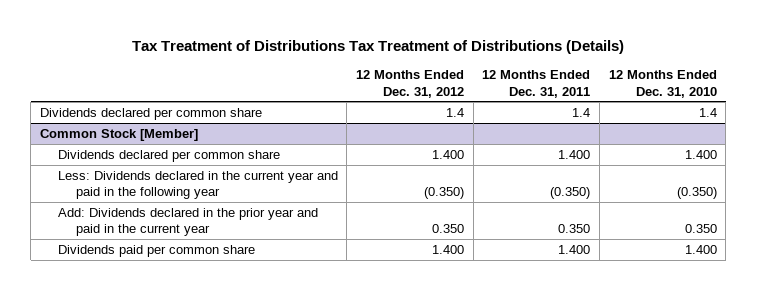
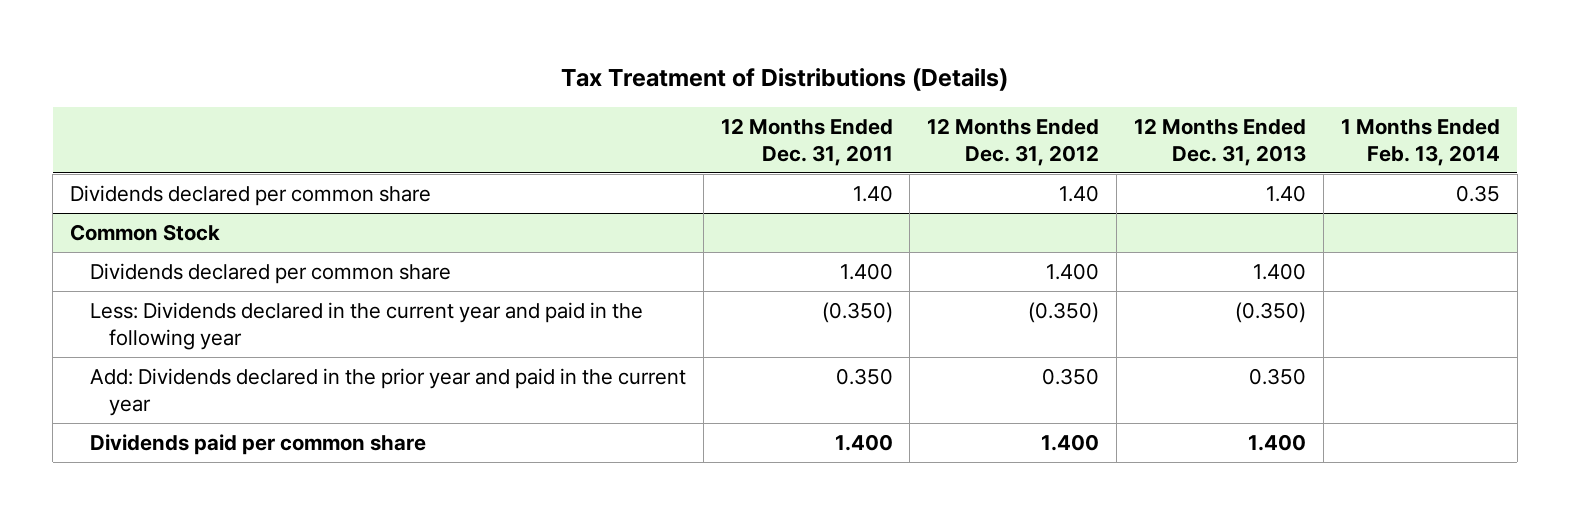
- Tax Treatment of Distributions Tax Treatment of Distributions (Details)
+ Tax Treatment of Distributions (Details)
- | 12 Months Ended Dec. 31, 2012 | 12 Months Ended Dec. 31, 2011 | 12 Months Ended Dec. 31, 2010
+ | 12 Months Ended Dec. 31, 2011 | 12 Months Ended Dec. 31, 2012 | 12 Months Ended Dec. 31, 2013 | 1 Months Ended Feb. 13, 2014
- Dividends declared per common share | 1.4 | 1.4 | 1.4
- Common Stock [Member]
+ Dividends declared per common share | 1.40 | 1.40 | 1.40 | 0.35
+ Common Stock

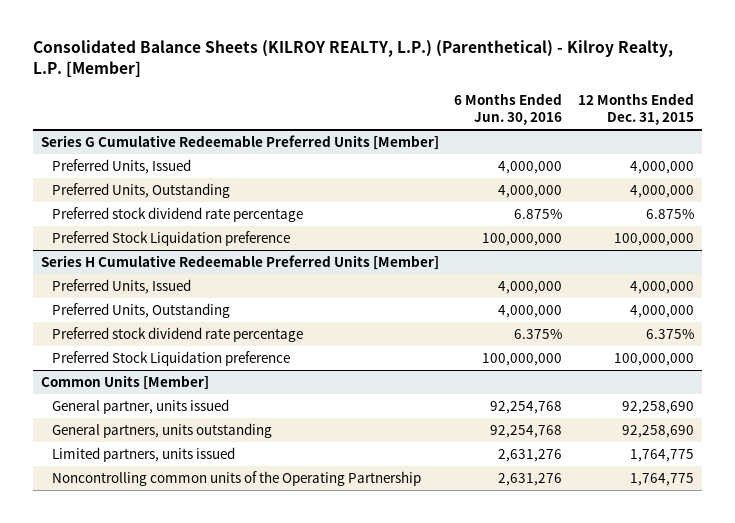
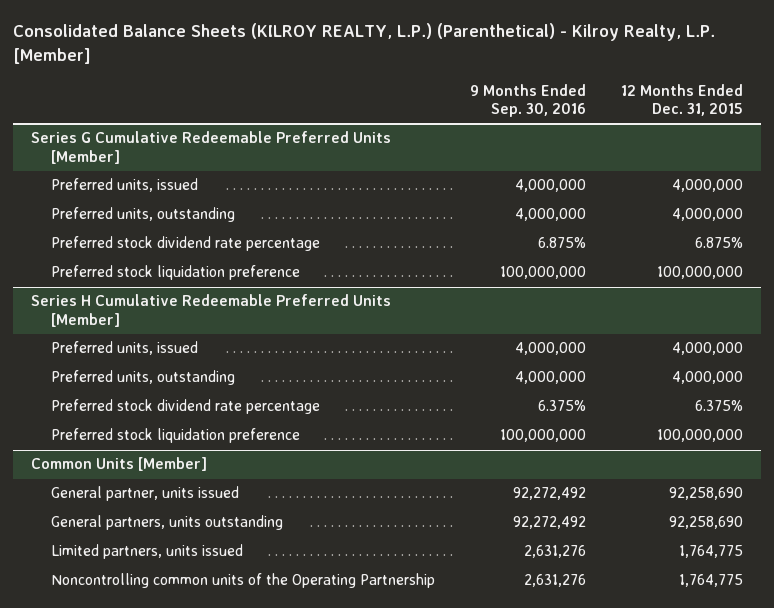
- | 6 Months Ended Jun. 30, 2016 | 12 Months Ended Dec. 31, 2015
+ | 9 Months Ended Sep. 30, 2016 | 12 Months Ended Dec. 31, 2015
@ Series G Cumulative Redeemable Preferred Units [Member]
- Preferred Units, Issued | 4,000,000 | 4,000,000
- Preferred Units, Outstanding | 4,000,000 | 4,000,000
+ Preferred units, issued | 4,000,000 | 4,000,000
+ Preferred units, outstanding | 4,000,000 | 4,000,000
- Preferred Stock Liquidation preference | 100,000,000 | 100,000,000
+ Preferred stock liquidation preference | 100,000,000 | 100,000,000
@ Series H Cumulative Redeemable Preferred Units [Member]
- Preferred Units, Issued | 4,000,000 | 4,000,000
- Preferred Units, Outstanding | 4,000,000 | 4,000,000
+ Preferred units, issued | 4,000,000 | 4,000,000
+ Preferred units, outstanding | 4,000,000 | 4,000,000
- Preferred Stock Liquidation preference | 100,000,000 | 100,000,000
+ Preferred stock liquidation preference | 100,000,000 | 100,000,000

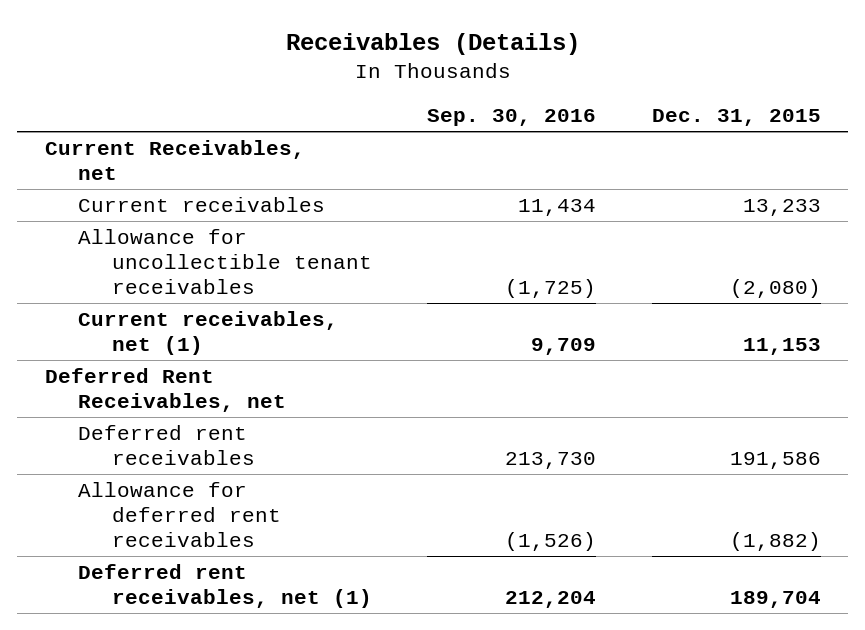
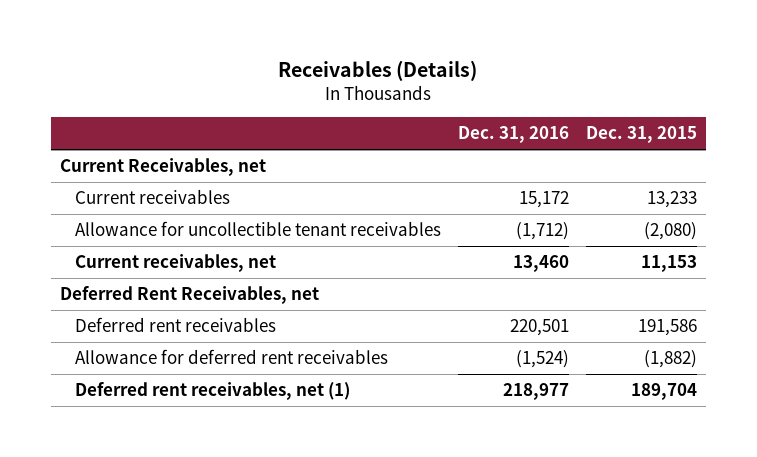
- | Sep. 30, 2016 | Dec. 31, 2015
+ | Dec. 31, 2016 | Dec. 31, 2015
- Current receivables, net (1) | 9,709 | 11,153
+ Current receivables, net | 13,460 | 11,153

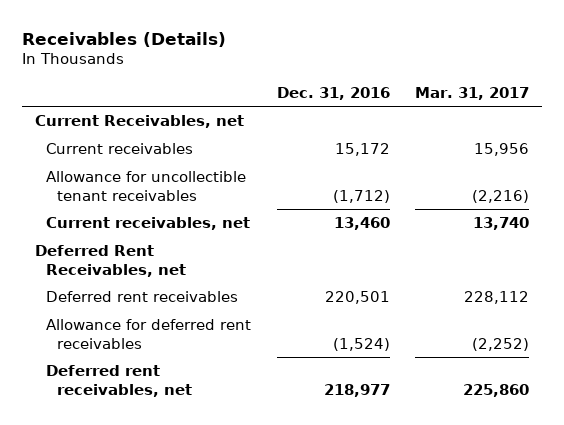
- | Dec. 31, 2016 | Dec. 31, 2015
+ | Dec. 31, 2016 | Mar. 31, 2017
- Deferred rent receivables, net (1) | 218,977 | 189,704
+ Deferred rent receivables, net | 218,977 | 225,860

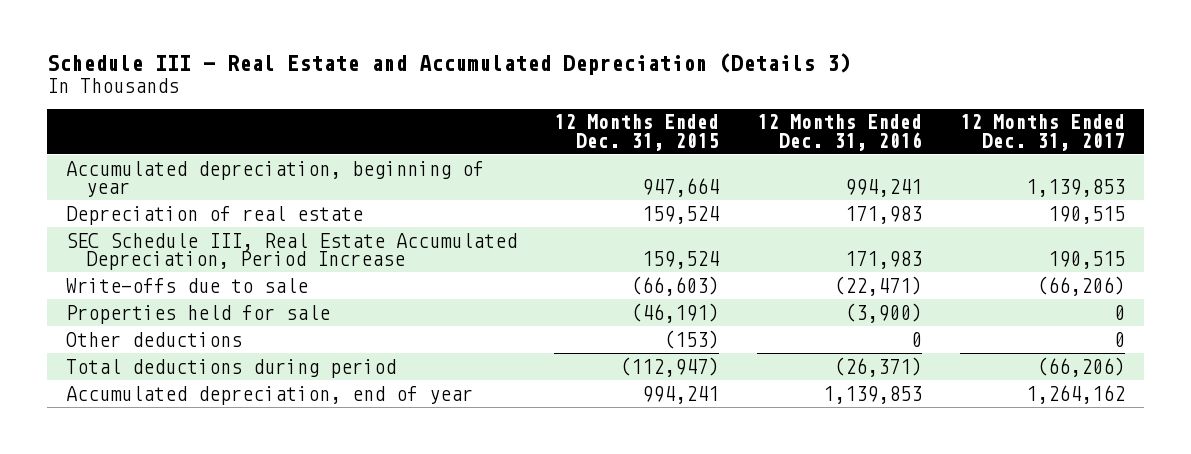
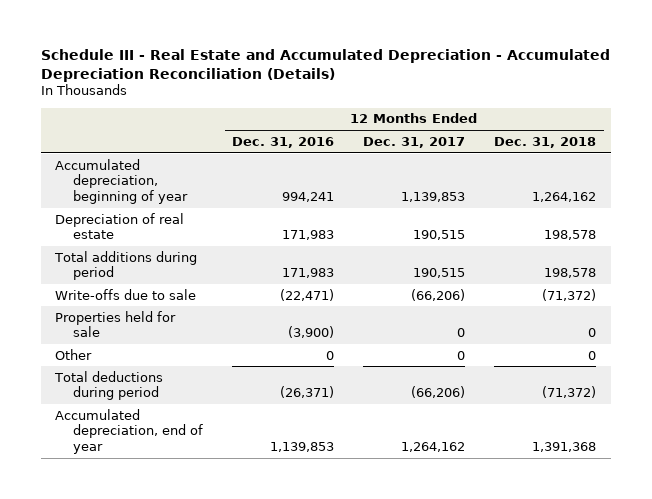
- Schedule III - Real Estate and Accumulated Depreciation (Details 3)
+ Schedule III - Real Estate and Accumulated Depreciation - Accumulated Depreciation Reconciliation (Details)
- | 12 Months Ended Dec. 31, 2015 | 12 Months Ended Dec. 31, 2016 | 12 Months Ended Dec. 31, 2017
+ | 12 Months Ended Dec. 31, 2016 | 12 Months Ended Dec. 31, 2017 | 12 Months Ended Dec. 31, 2018
- SEC Schedule III, Real Estate Accumulated Depreciation, Period Increase | 159,524 | 171,983 | 190,515
+ Total additions during period | 171,983 | 190,515 | 198,578
- Other deductions | (153) | 0 | 0
+ Other | 0 | 0 | 0

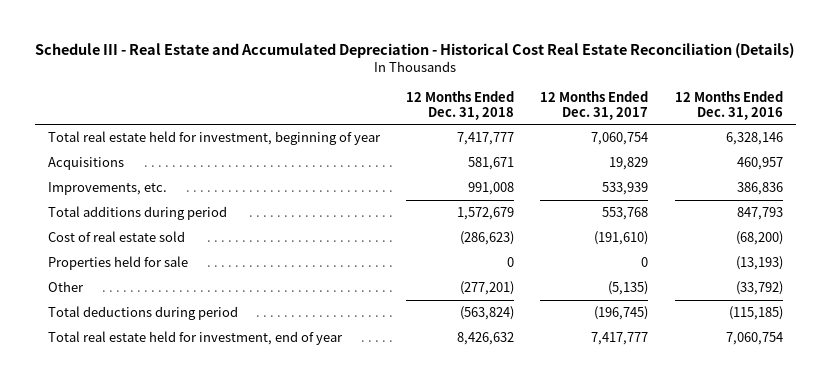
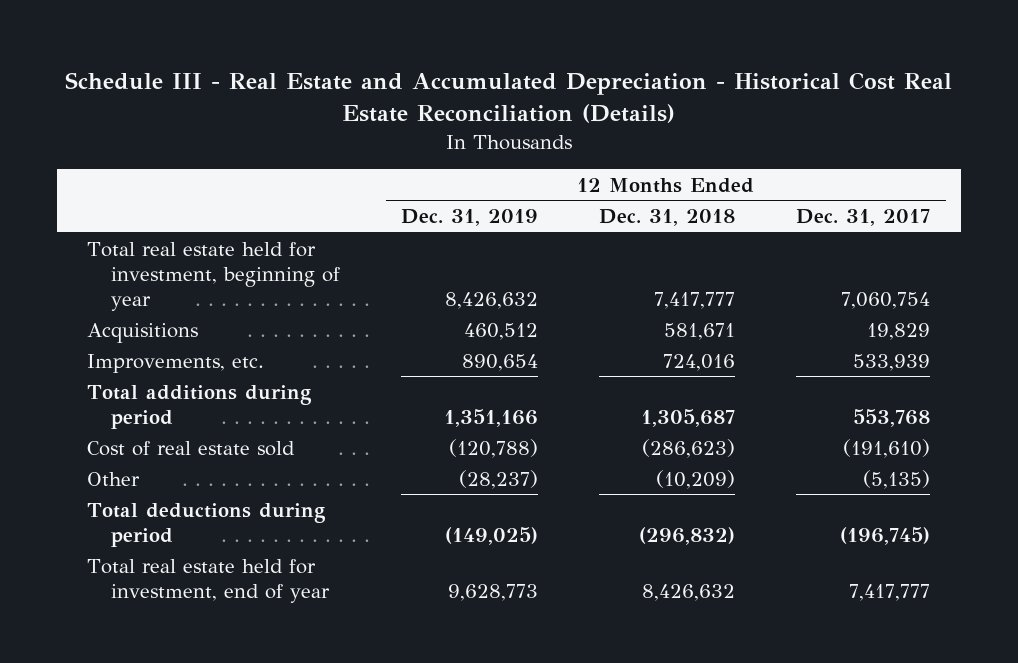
- | 12 Months Ended Dec. 31, 2018 | 12 Months Ended Dec. 31, 2017 | 12 Months Ended Dec. 31, 2016
+ | 12 Months Ended Dec. 31, 2019 | 12 Months Ended Dec. 31, 2018 | 12 Months Ended Dec. 31, 2017
- Improvements, etc. | 991,008 | 533,939 | 386,836
- Total additions during period | 1,572,679 | 553,768 | 847,793
+ Improvements, etc. | 890,654 | 724,016 | 533,939
+ Total additions during period | 1,351,166 | 1,305,687 | 553,768
- Properties held for sale | 0 | 0 | (13,193)
- Other | (277,201) | (5,135) | (33,792)
- Total deductions during period | (563,824) | (196,745) | (115,185)
+ Other | (28,237) | (10,209) | (5,135)
+ Total deductions during period | (149,025) | (296,832) | (196,745)

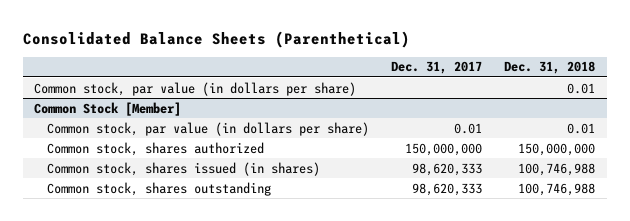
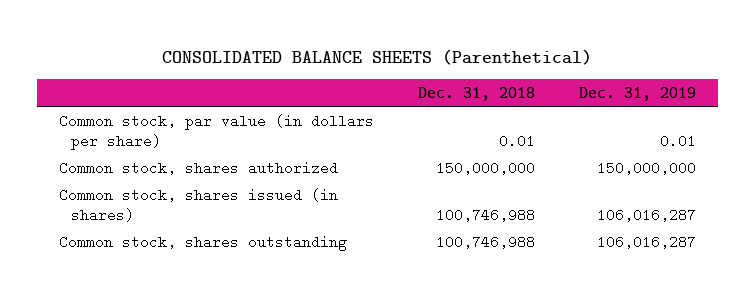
- Consolidated Balance Sheets (Parenthetical)
+ CONSOLIDATED BALANCE SHEETS (Parenthetical)
- | Dec. 31, 2017 | Dec. 31, 2018
+ | Dec. 31, 2018 | Dec. 31, 2019
- Common Stock [Member]
- Common stock, par value (in dollars per share) | 0.01 | 0.01

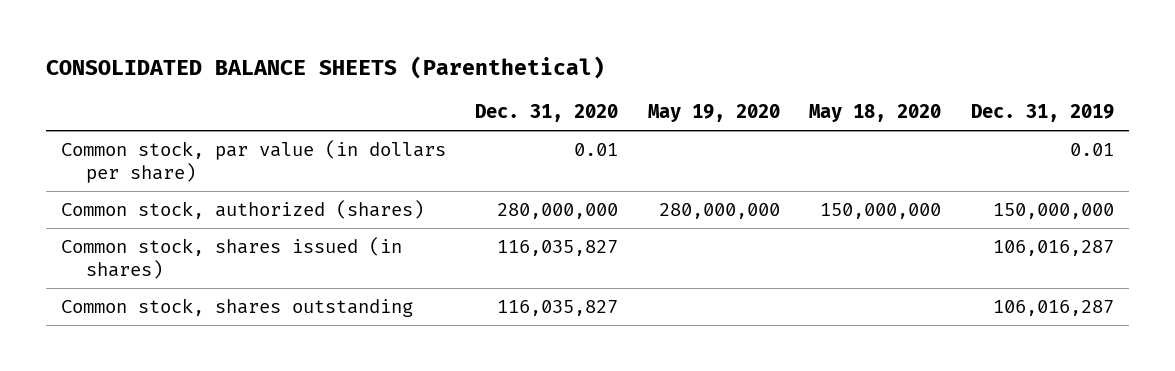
- | Dec. 31, 2018 | Dec. 31, 2019
+ | Dec. 31, 2020 | May 19, 2020 | May 18, 2020 | Dec. 31, 2019
- Common stock, shares authorized | 150,000,000 | 150,000,000
+ Common stock, authorized (shares) | 280,000,000 | 280,000,000 | 150,000,000 | 150,000,000

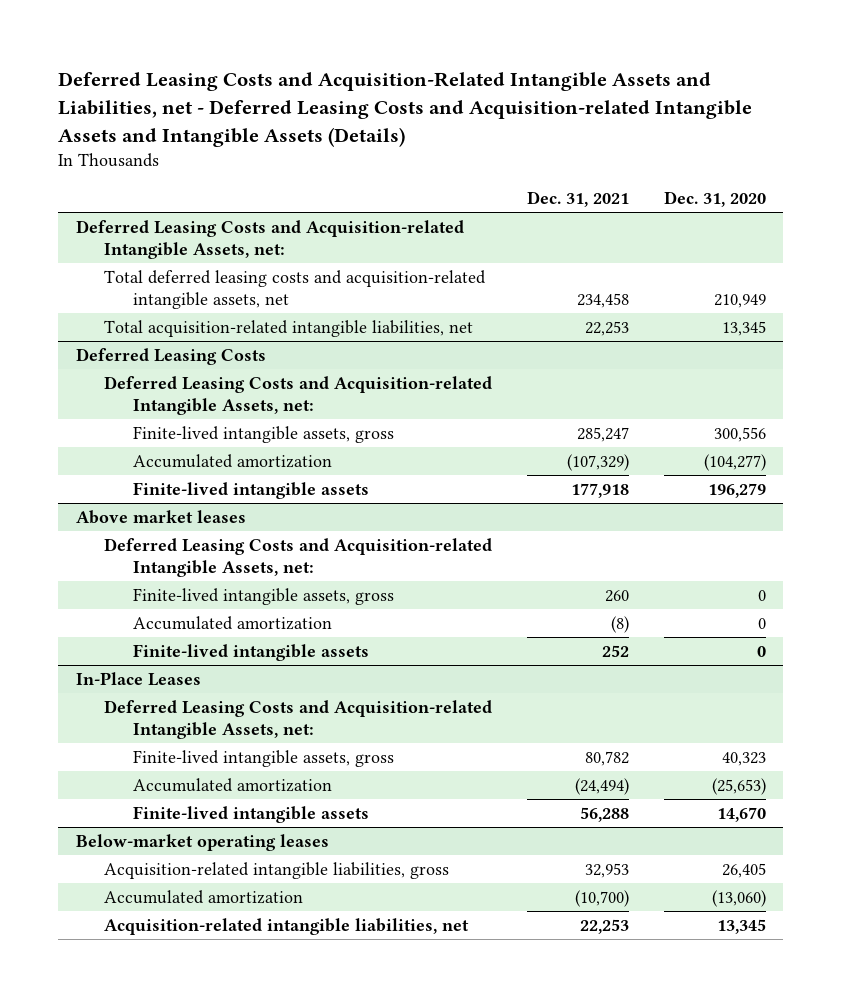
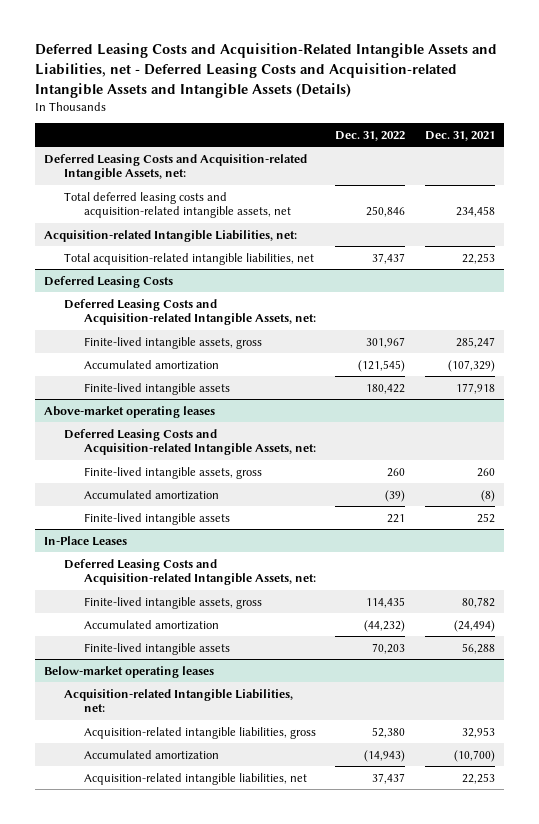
- | Dec. 31, 2021 | Dec. 31, 2020
+ | Dec. 31, 2022 | Dec. 31, 2021
+ Acquisition-related Intangible Liabilities, net:
- Above market leases
+ Above-market operating leases
@ Below-market operating leases
+ Acquisition-related Intangible Liabilities, net:

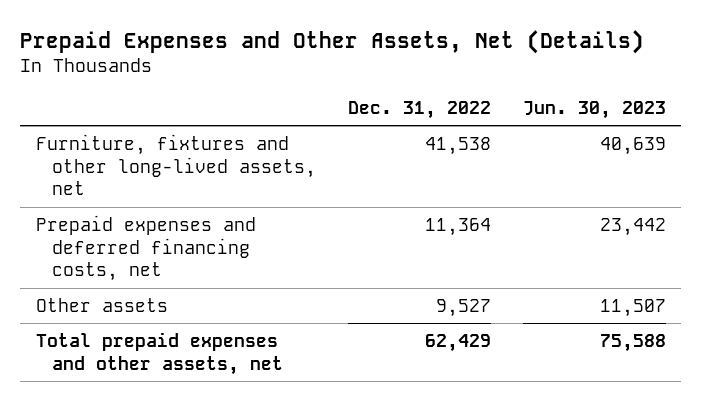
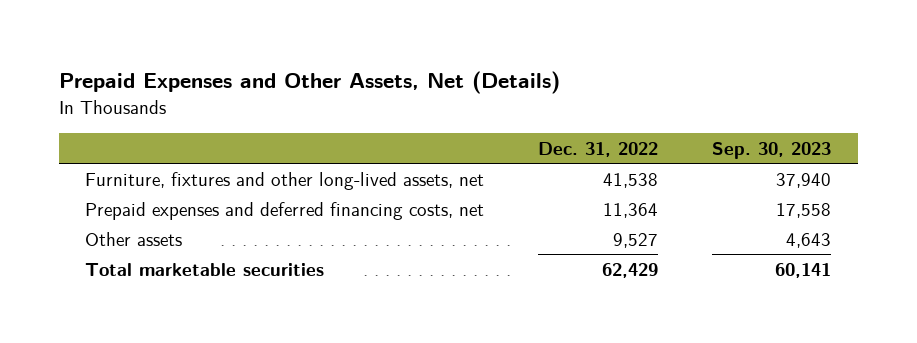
- | Dec. 31, 2022 | Jun. 30, 2023
+ | Dec. 31, 2022 | Sep. 30, 2023
- Total prepaid expenses and other assets, net | 62,429 | 75,588
+ Total marketable securities | 62,429 | 60,141

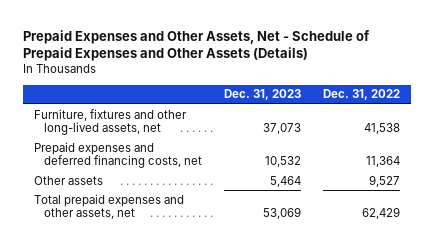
- Prepaid Expenses and Other Assets, Net (Details)
+ Prepaid Expenses and Other Assets, Net - Schedule of Prepaid Expenses and Other Assets (Details)
- | Dec. 31, 2022 | Sep. 30, 2023
+ | Dec. 31, 2023 | Dec. 31, 2022
- Total marketable securities | 62,429 | 60,141
+ Total prepaid expenses and other assets, net | 53,069 | 62,429

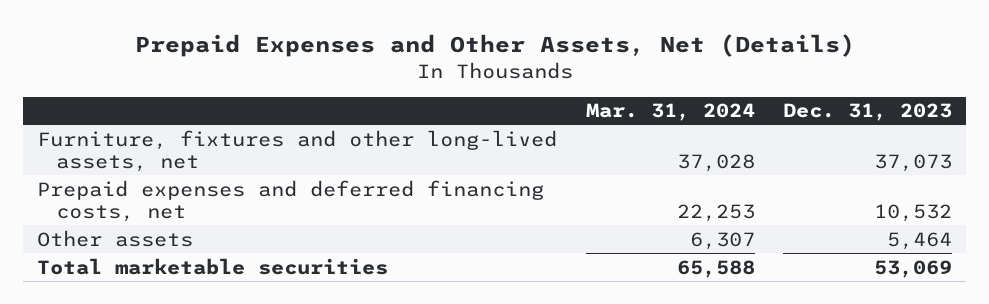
- Prepaid Expenses and Other Assets, Net - Schedule of Prepaid Expenses and Other Assets (Details)
+ Prepaid Expenses and Other Assets, Net (Details)
- | Dec. 31, 2023 | Dec. 31, 2022
+ | Mar. 31, 2024 | Dec. 31, 2023
- Total prepaid expenses and other assets, net | 53,069 | 62,429
+ Total marketable securities | 65,588 | 53,069

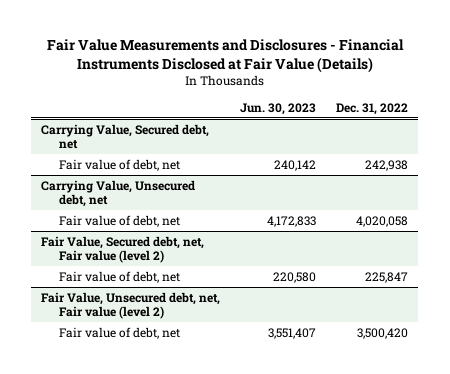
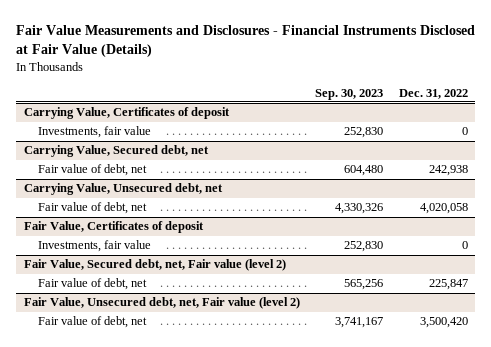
- | Jun. 30, 2023 | Dec. 31, 2022
+ | Sep. 30, 2023 | Dec. 31, 2022
+ Carrying Value, Certificates of deposit
+ Investments, fair value | 252,830 | 0
+ Fair Value, Certificates of deposit
+ Investments, fair value | 252,830 | 0

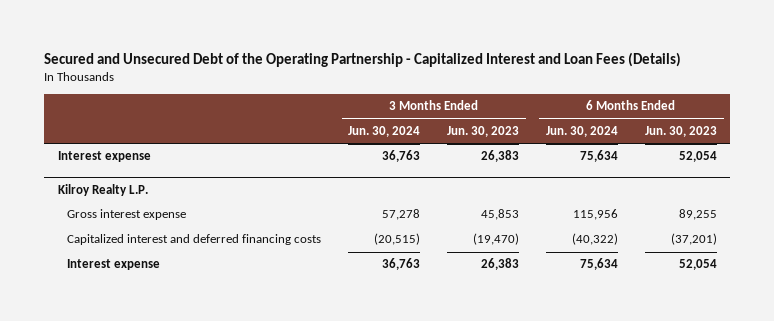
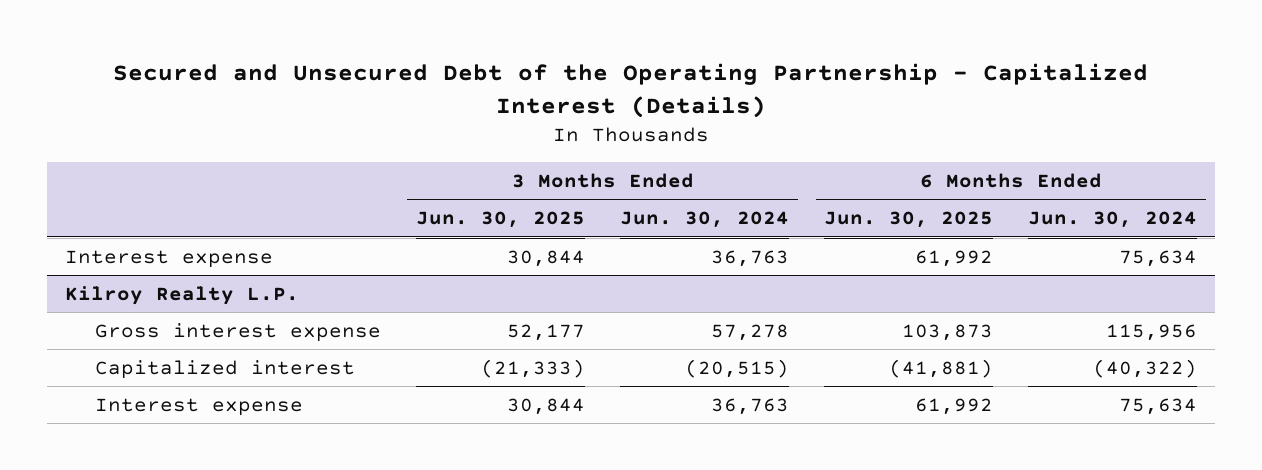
- Secured and Unsecured Debt of the Operating Partnership - Capitalized Interest and Loan Fees (Details)
+ Secured and Unsecured Debt of the Operating Partnership - Capitalized Interest (Details)
- | 3 Months Ended Jun. 30, 2024 | 3 Months Ended Jun. 30, 2023 | 6 Months Ended Jun. 30, 2024 | 6 Months Ended Jun. 30, 2023
+ | 3 Months Ended Jun. 30, 2025 | 3 Months Ended Jun. 30, 2024 | 6 Months Ended Jun. 30, 2025 | 6 Months Ended Jun. 30, 2024
@ Kilroy Realty L.P.
- Capitalized interest and deferred financing costs | (20,515) | (19,470) | (40,322) | (37,201)
+ Capitalized interest | (21,333) | (20,515) | (41,881) | (40,322)

